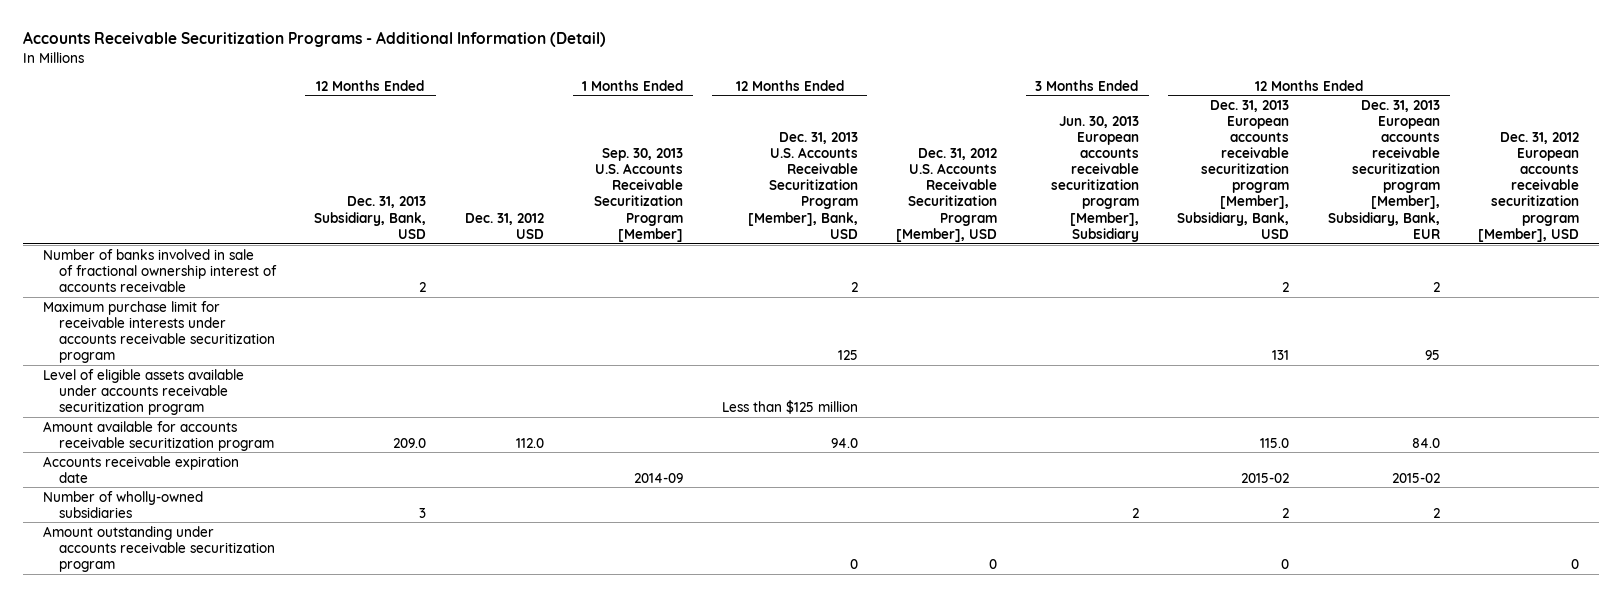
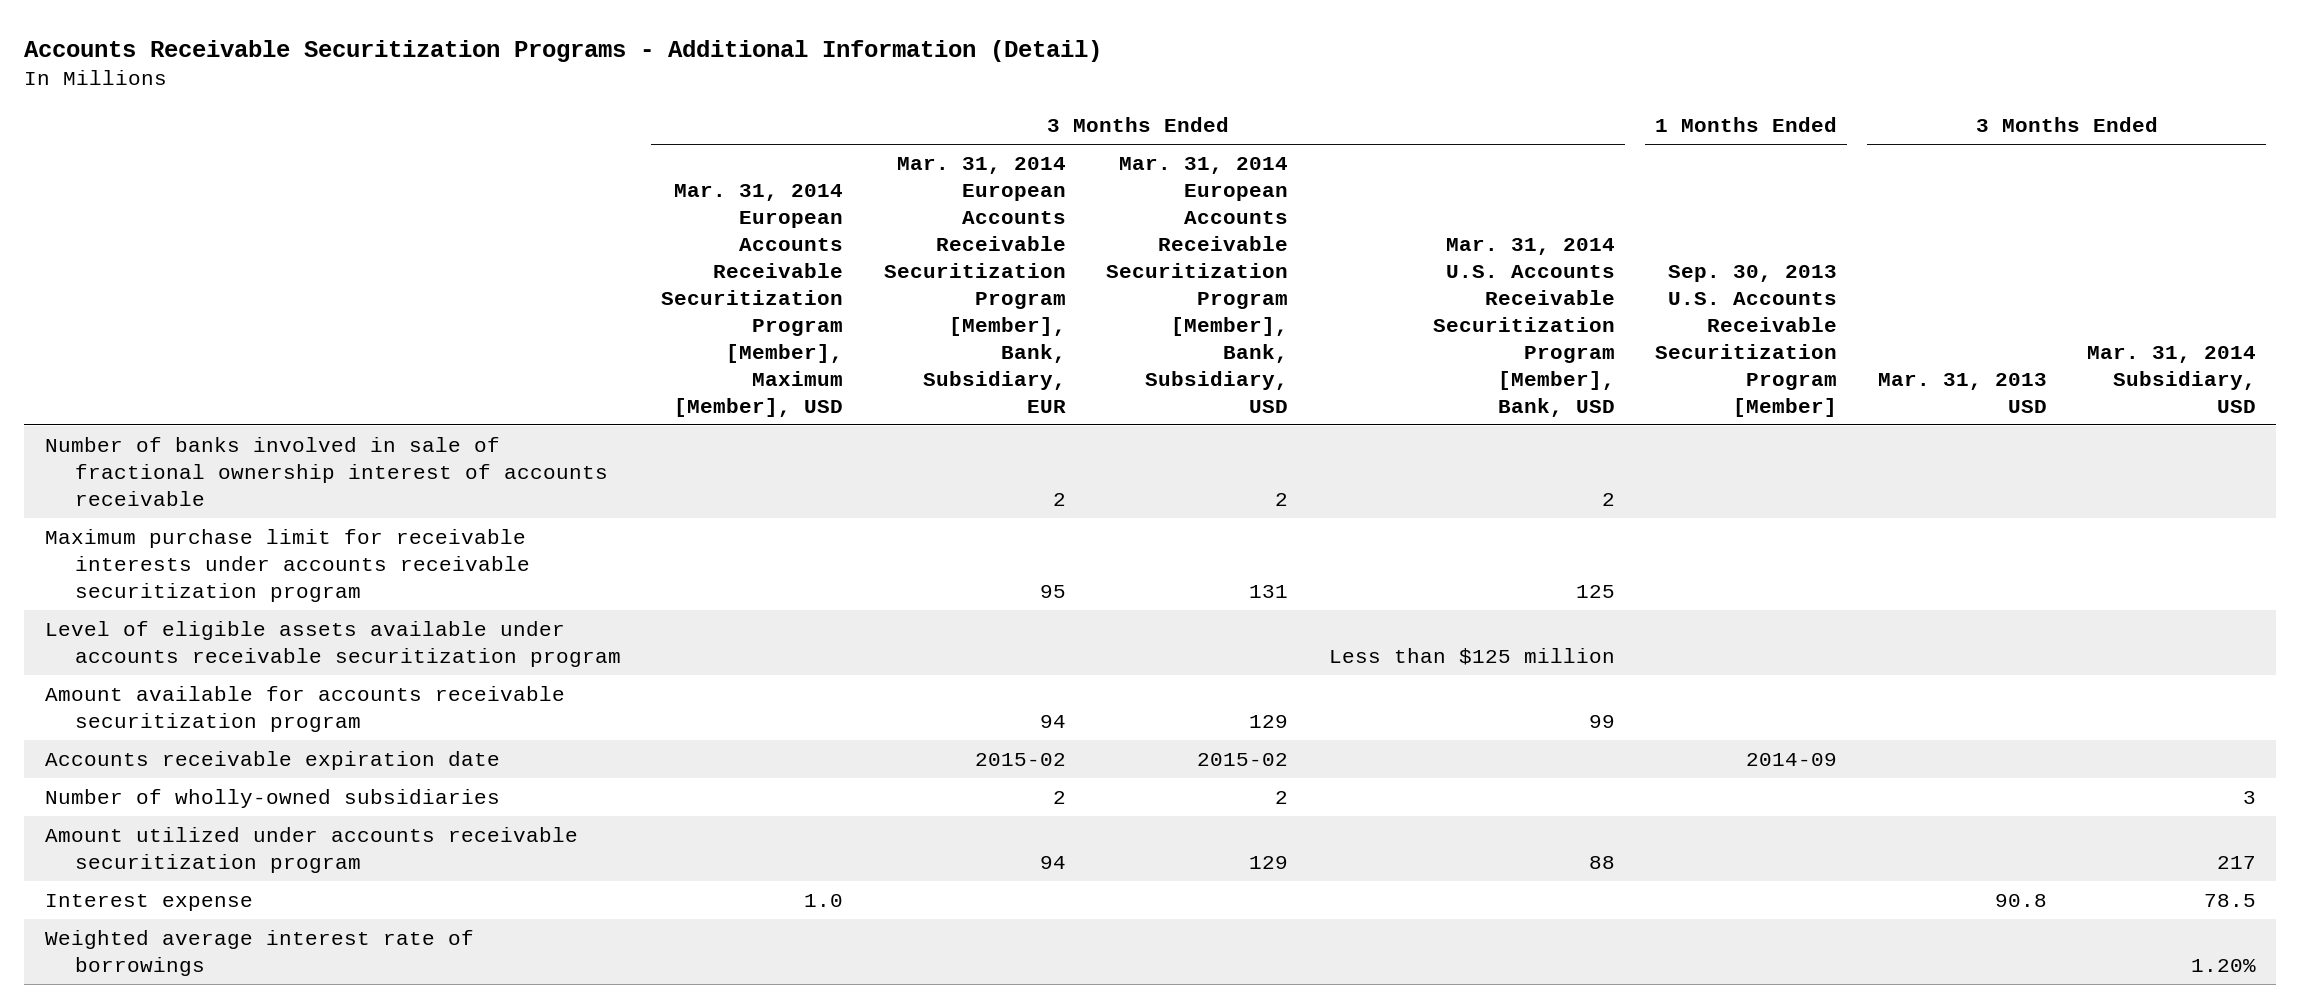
- | 12 Months Ended Dec. 31, 2013 Subsidiary, Bank, USD | Dec. 31, 2012 USD | 1 Months Ended Sep. 30, 2013 U.S. Accounts Receivable Securitization Program [Member] | 12 Months Ended Dec. 31, 2013 U.S. Accounts Receivable Securitization Program [Member], Bank, USD | Dec. 31, 2012 U.S. Accounts Receivable Securitization Program [Member], USD | 3 Months Ended Jun. 30, 2013 European accounts receivable securitization program [Member], Subsidiary | 12 Months Ended Dec. 31, 2013 European accounts receivable securitization program [Member], Subsidiary, Bank, USD | 12 Months Ended Dec. 31, 2013 European accounts receivable securitization program [Member], Subsidiary, Bank, EUR | Dec. 31, 2012 European accounts receivable securitization program [Member], USD
+ | 3 Months Ended Mar. 31, 2014 European Accounts Receivable Securitization Program [Member], Maximum [Member], USD | 3 Months Ended Mar. 31, 2014 European Accounts Receivable Securitization Program [Member], Bank, Subsidiary, EUR | 3 Months Ended Mar. 31, 2014 European Accounts Receivable Securitization Program [Member], Bank, Subsidiary, USD | 3 Months Ended Mar. 31, 2014 U.S. Accounts Receivable Securitization Program [Member], Bank, USD | 1 Months Ended Sep. 30, 2013 U.S. Accounts Receivable Securitization Program [Member] | 3 Months Ended Mar. 31, 2013 USD | 3 Months Ended Mar. 31, 2014 Subsidiary, USD
- Amount outstanding under accounts receivable securitization program | | | | 0 | 0 | | 0 | | 0
+ Amount utilized under accounts receivable securitization program | | 94 | 129 | 88 | | | 217
+ Interest expense | 1.0 | | | | | 90.8 | 78.5
+ Weighted average interest rate of borrowings | | | | | | | 1.20%

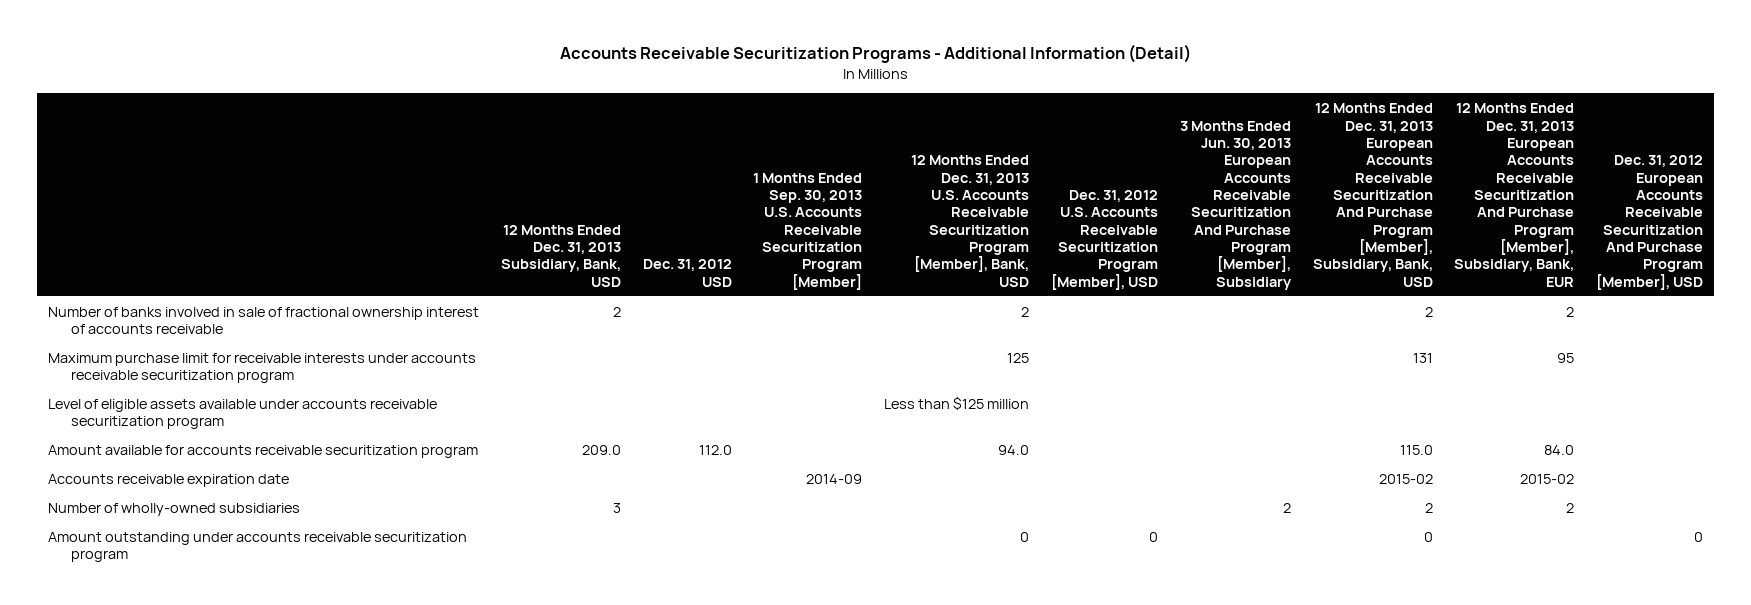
- | 3 Months Ended Mar. 31, 2014 European Accounts Receivable Securitization Program [Member], Maximum [Member], USD | 3 Months Ended Mar. 31, 2014 European Accounts Receivable Securitization Program [Member], Bank, Subsidiary, EUR | 3 Months Ended Mar. 31, 2014 European Accounts Receivable Securitization Program [Member], Bank, Subsidiary, USD | 3 Months Ended Mar. 31, 2014 U.S. Accounts Receivable Securitization Program [Member], Bank, USD | 1 Months Ended Sep. 30, 2013 U.S. Accounts Receivable Securitization Program [Member] | 3 Months Ended Mar. 31, 2013 USD | 3 Months Ended Mar. 31, 2014 Subsidiary, USD
+ | 12 Months Ended Dec. 31, 2013 Subsidiary, Bank, USD | Dec. 31, 2012 USD | 1 Months Ended Sep. 30, 2013 U.S. Accounts Receivable Securitization Program [Member] | 12 Months Ended Dec. 31, 2013 U.S. Accounts Receivable Securitization Program [Member], Bank, USD | Dec. 31, 2012 U.S. Accounts Receivable Securitization Program [Member], USD | 3 Months Ended Jun. 30, 2013 European Accounts Receivable Securitization And Purchase Program [Member], Subsidiary | 12 Months Ended Dec. 31, 2013 European Accounts Receivable Securitization And Purchase Program [Member], Subsidiary, Bank, USD | 12 Months Ended Dec. 31, 2013 European Accounts Receivable Securitization And Purchase Program [Member], Subsidiary, Bank, EUR | Dec. 31, 2012 European Accounts Receivable Securitization And Purchase Program [Member], USD
- Amount utilized under accounts receivable securitization program | | 94 | 129 | 88 | | | 217
- Interest expense | 1.0 | | | | | 90.8 | 78.5
- Weighted average interest rate of borrowings | | | | | | | 1.20%
+ Amount outstanding under accounts receivable securitization program | | | | 0 | 0 | | 0 | | 0

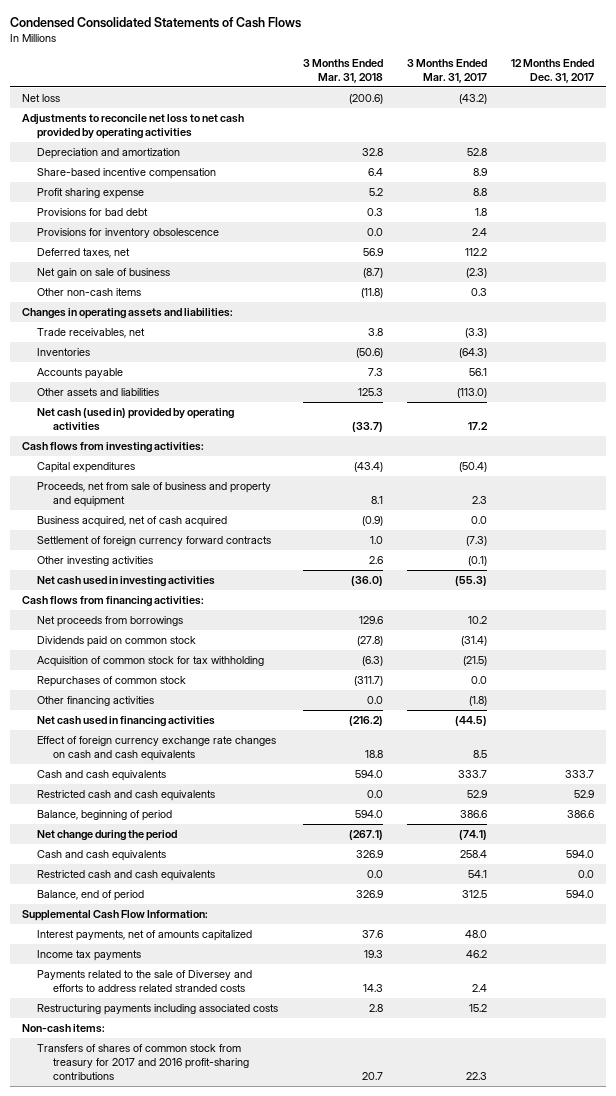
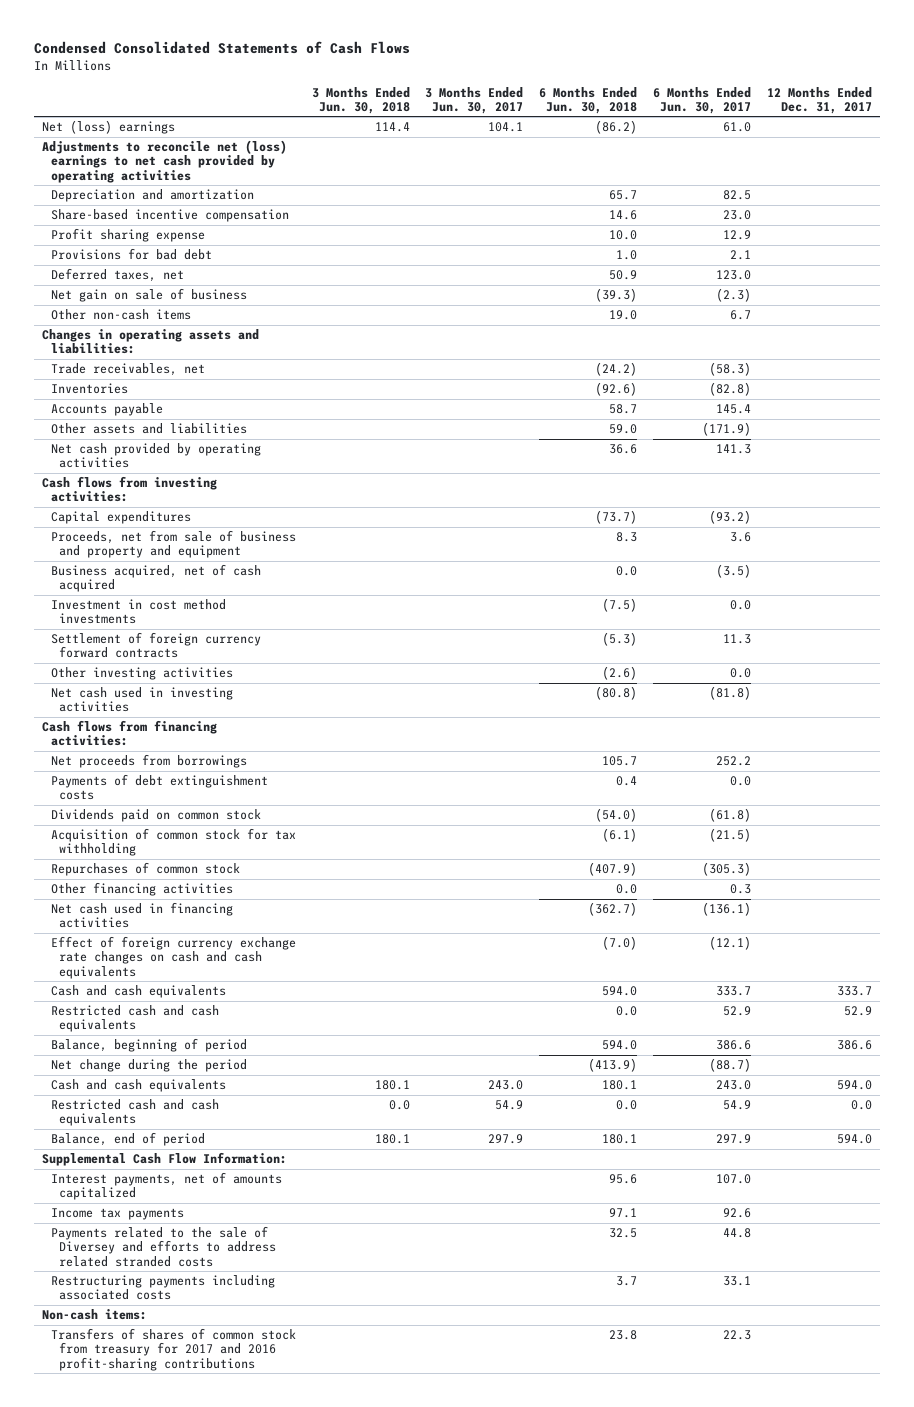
- | 3 Months Ended Mar. 31, 2018 | 3 Months Ended Mar. 31, 2017 | 12 Months Ended Dec. 31, 2017
+ | 3 Months Ended Jun. 30, 2018 | 3 Months Ended Jun. 30, 2017 | 6 Months Ended Jun. 30, 2018 | 6 Months Ended Jun. 30, 2017 | 12 Months Ended Dec. 31, 2017
- Net loss | (200.6) | (43.2) |
- Adjustments to reconcile net loss to net cash provided by operating activities
+ Net (loss) earnings | 114.4 | 104.1 | (86.2) | 61.0 |
+ Adjustments to reconcile net (loss) earnings to net cash provided by operating activities
- Provisions for inventory obsolescence | 0.0 | 2.4 |
- Net cash (used in) provided by operating activities | (33.7) | 17.2 |
+ Net cash provided by operating activities | | | 36.6 | 141.3 |
+ Investment in cost method investments | | | (7.5) | 0.0 |
+ Payments of debt extinguishment costs | | | 0.4 | 0.0 |

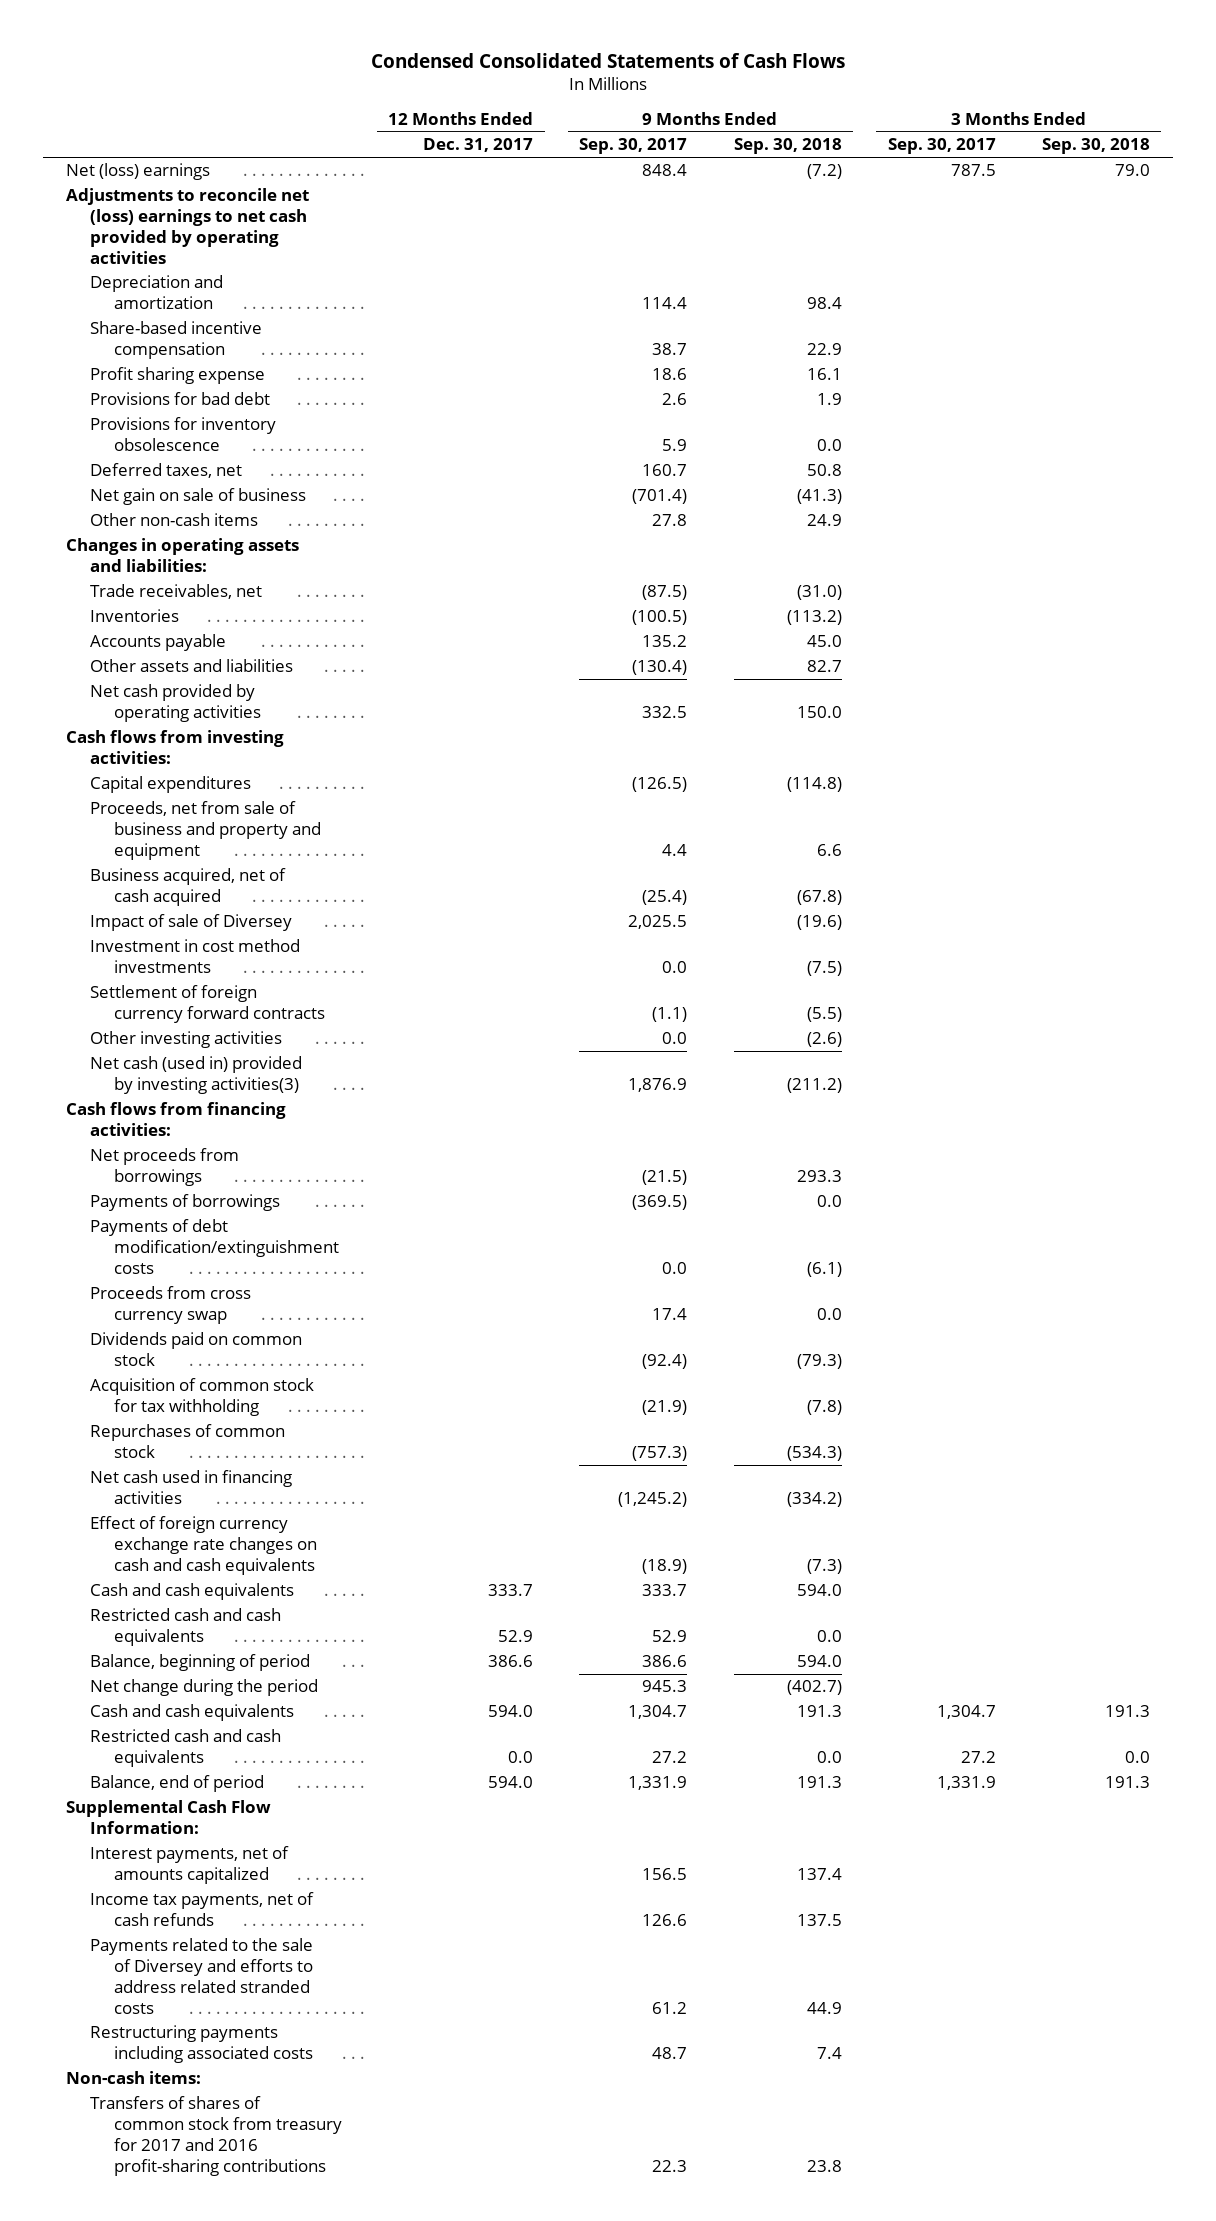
- | 3 Months Ended Jun. 30, 2018 | 3 Months Ended Jun. 30, 2017 | 6 Months Ended Jun. 30, 2018 | 6 Months Ended Jun. 30, 2017 | 12 Months Ended Dec. 31, 2017
+ | 12 Months Ended Dec. 31, 2017 | 9 Months Ended Sep. 30, 2017 | 9 Months Ended Sep. 30, 2018 | 3 Months Ended Sep. 30, 2017 | 3 Months Ended Sep. 30, 2018
+ Provisions for inventory obsolescence | | 5.9 | 0.0 | |
+ Impact of sale of Diversey | | 2,025.5 | (19.6) | |
- Net cash used in investing activities | | | (80.8) | (81.8) |
+ Net cash (used in) provided by investing activities(3) | | 1,876.9 | (211.2) | |
- Payments of debt extinguishment costs | | | 0.4 | 0.0 |
+ Payments of borrowings | | (369.5) | 0.0 | |
+ Payments of debt modification/extinguishment costs | | 0.0 | (6.1) | |
+ Proceeds from cross currency swap | | 17.4 | 0.0 | |
- Other financing activities | | | 0.0 | 0.3 |
- Income tax payments | | | 97.1 | 92.6 |
+ Income tax payments, net of cash refunds | | 126.6 | 137.5 | |

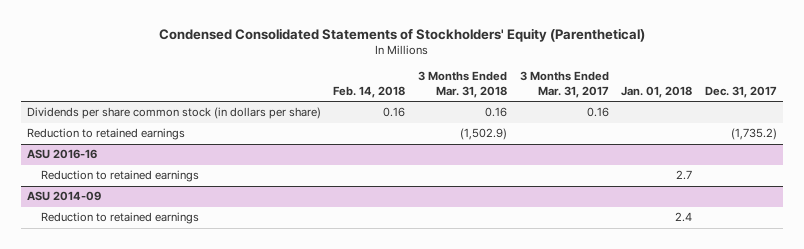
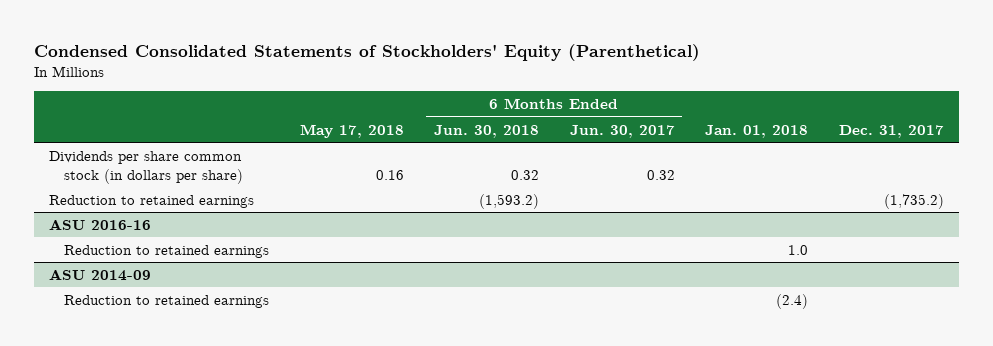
- | Feb. 14, 2018 | 3 Months Ended Mar. 31, 2018 | 3 Months Ended Mar. 31, 2017 | Jan. 01, 2018 | Dec. 31, 2017
+ | May 17, 2018 | 6 Months Ended Jun. 30, 2018 | 6 Months Ended Jun. 30, 2017 | Jan. 01, 2018 | Dec. 31, 2017
@ ASU 2016-16
- Reduction to retained earnings | | | | 2.7 |
+ Reduction to retained earnings | | | | 1.0 |
@ ASU 2014-09
- Reduction to retained earnings | | | | 2.4 |
+ Reduction to retained earnings | | | | (2.4) |

